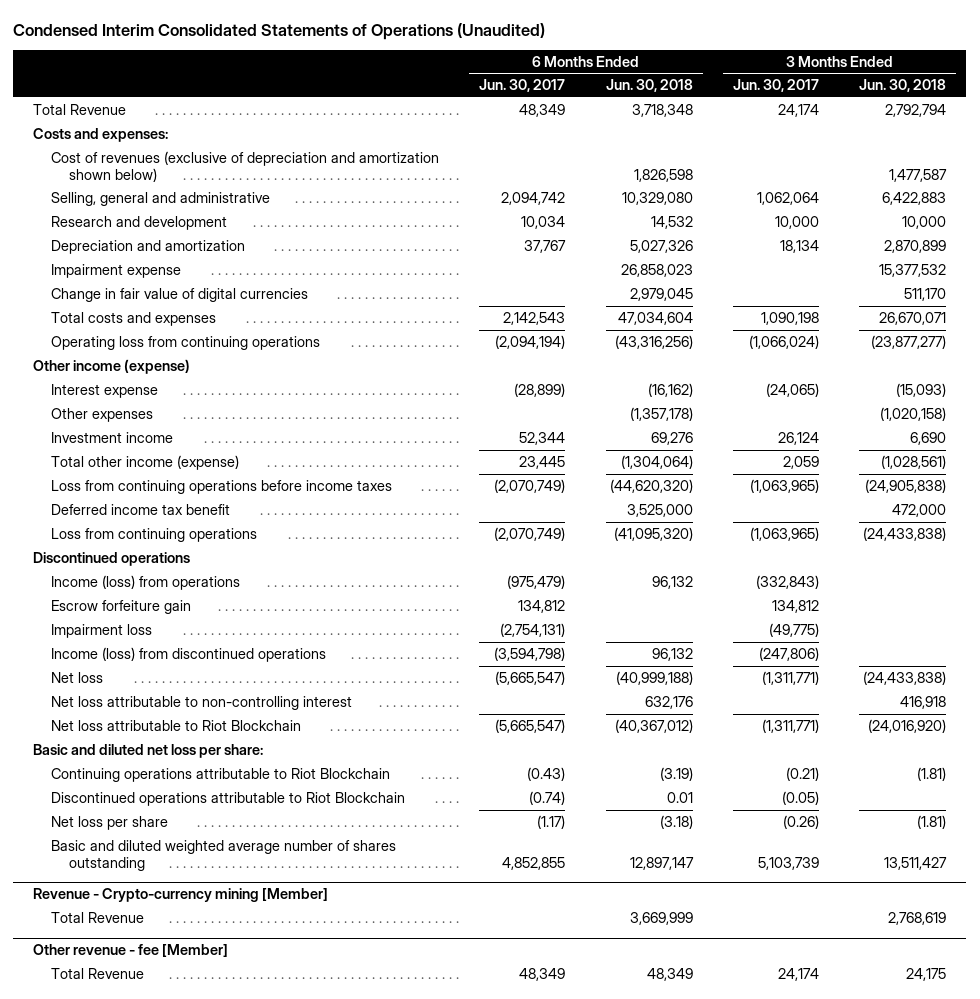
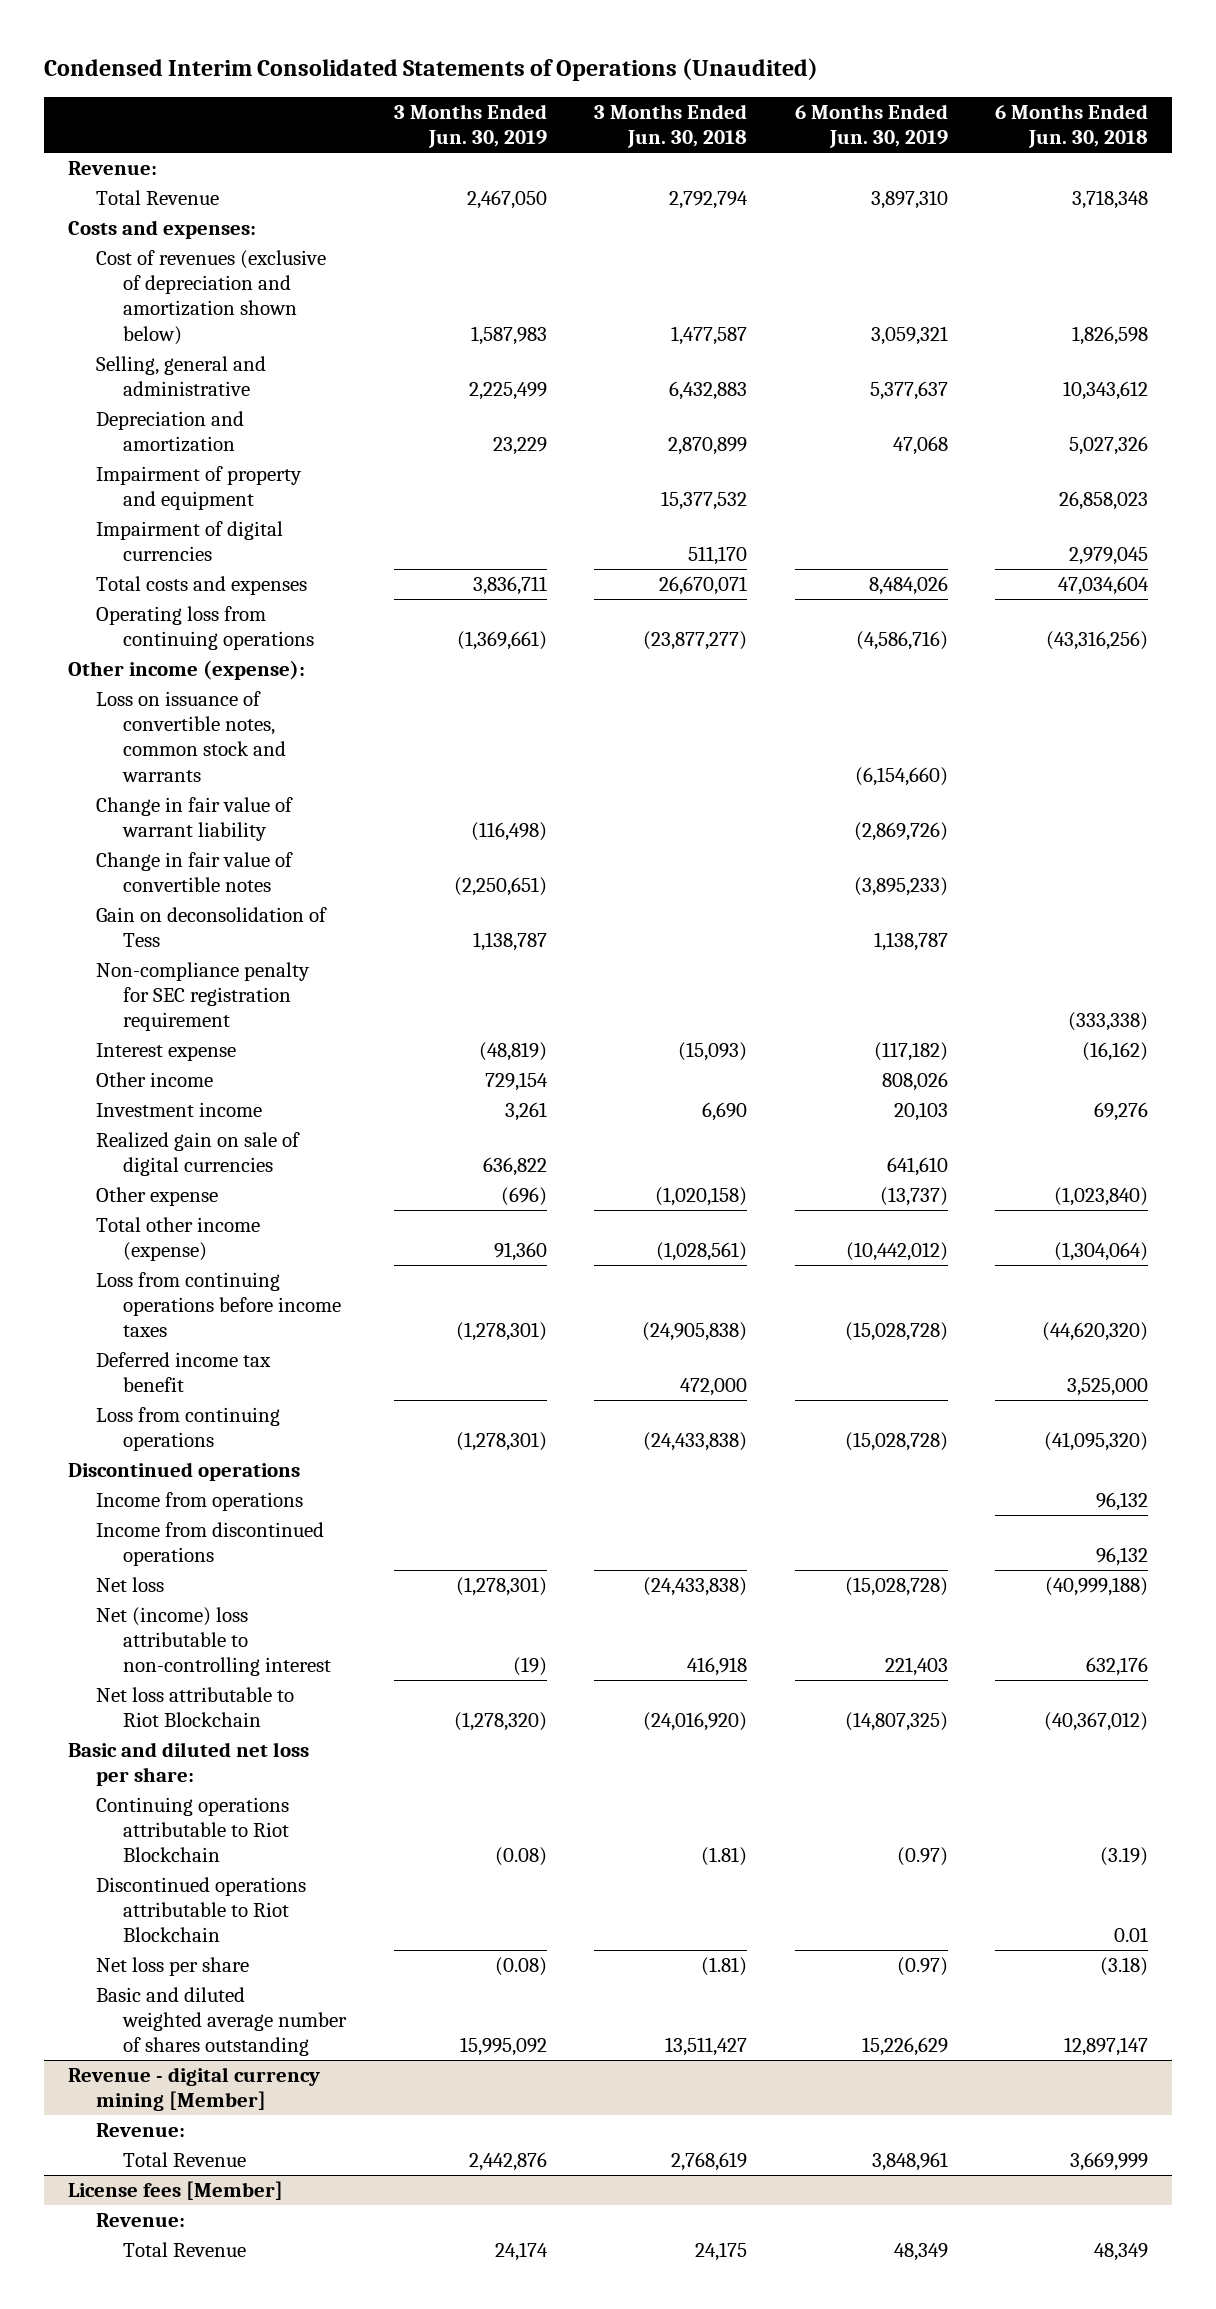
- | 6 Months Ended Jun. 30, 2017 | 6 Months Ended Jun. 30, 2018 | 3 Months Ended Jun. 30, 2017 | 3 Months Ended Jun. 30, 2018
+ | 3 Months Ended Jun. 30, 2019 | 3 Months Ended Jun. 30, 2018 | 6 Months Ended Jun. 30, 2019 | 6 Months Ended Jun. 30, 2018
+ Revenue:
- Selling, general and administrative | 2,094,742 | 10,329,080 | 1,062,064 | 6,422,883
- Research and development | 10,034 | 14,532 | 10,000 | 10,000
+ Selling, general and administrative | 2,225,499 | 6,432,883 | 5,377,637 | 10,343,612
- Impairment expense | | 26,858,023 | | 15,377,532
- Change in fair value of digital currencies | | 2,979,045 | | 511,170
+ Impairment of property and equipment | | 15,377,532 | | 26,858,023
+ Impairment of digital currencies | | 511,170 | | 2,979,045
- Other income (expense)
+ Other income (expense):
+ Loss on issuance of convertible notes, common stock and warrants | | | (6,154,660) |
+ Change in fair value of warrant liability | (116,498) | | (2,869,726) |
+ Change in fair value of convertible notes | (2,250,651) | | (3,895,233) |
+ Gain on deconsolidation of Tess | 1,138,787 | | 1,138,787 |
+ Non-compliance penalty for SEC registration requirement | | | | (333,338)
- Other expenses | | (1,357,178) | | (1,020,158)
+ Other income | 729,154 | | 808,026 |
+ Realized gain on sale of digital currencies | 636,822 | | 641,610 |
+ Other expense | (696) | (1,020,158) | (13,737) | (1,023,840)
- Income (loss) from operations | (975,479) | 96,132 | (332,843) |
- Escrow forfeiture gain | 134,812 | | 134,812 |
- Impairment loss | (2,754,131) | | (49,775) |
- Income (loss) from discontinued operations | (3,594,798) | 96,132 | (247,806) |
+ Income from operations | | | | 96,132
+ Income from discontinued operations | | | | 96,132
- Net loss attributable to non-controlling interest | | 632,176 | | 416,918
+ Net (income) loss attributable to non-controlling interest | (19) | 416,918 | 221,403 | 632,176
- Revenue - Crypto-currency mining [Member]
+ Revenue - digital currency mining [Member]
+ Revenue:
- Other revenue - fee [Member]
+ License fees [Member]
+ Revenue:

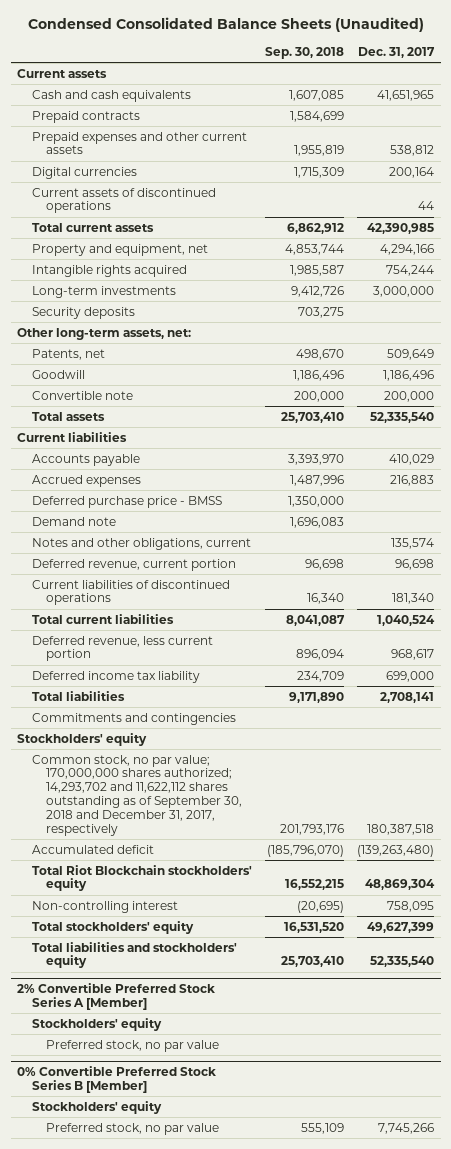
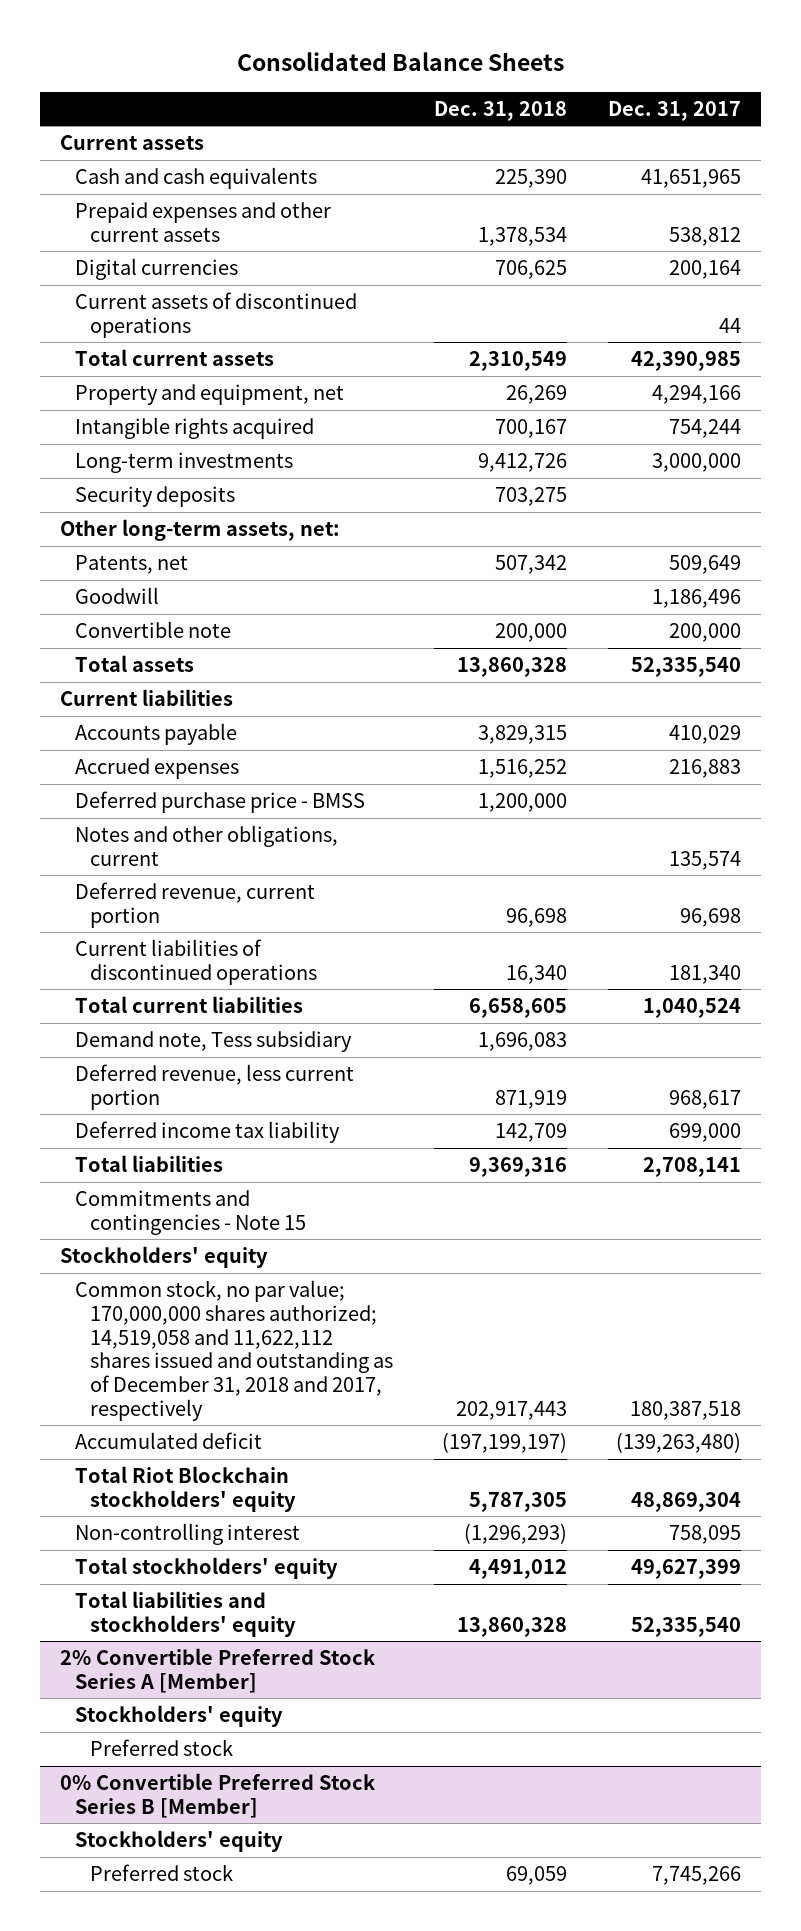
- Condensed Consolidated Balance Sheets (Unaudited)
+ Consolidated Balance Sheets
- | Sep. 30, 2018 | Dec. 31, 2017
+ | Dec. 31, 2018 | Dec. 31, 2017
- Prepaid contracts | 1,584,699 |
- Demand note | 1,696,083 |
+ Demand note, Tess subsidiary | 1,696,083 |
- Commitments and contingencies
+ Commitments and contingencies - Note 15
- Common stock, no par value; 170,000,000 shares authorized; 14,293,702 and 11,622,112 shares outstanding as of September 30, 2018 and December 31, 2017, respectively | 201,793,176 | 180,387,518
+ Common stock, no par value; 170,000,000 shares authorized; 14,519,058 and 11,622,112 shares issued and outstanding as of December 31, 2018 and 2017, respectively | 202,917,443 | 180,387,518
@ 2% Convertible Preferred Stock Series A [Member]
- Preferred stock, no par value
+ Preferred stock
@ 0% Convertible Preferred Stock Series B [Member]
- Preferred stock, no par value | 555,109 | 7,745,266
+ Preferred stock | 69,059 | 7,745,266

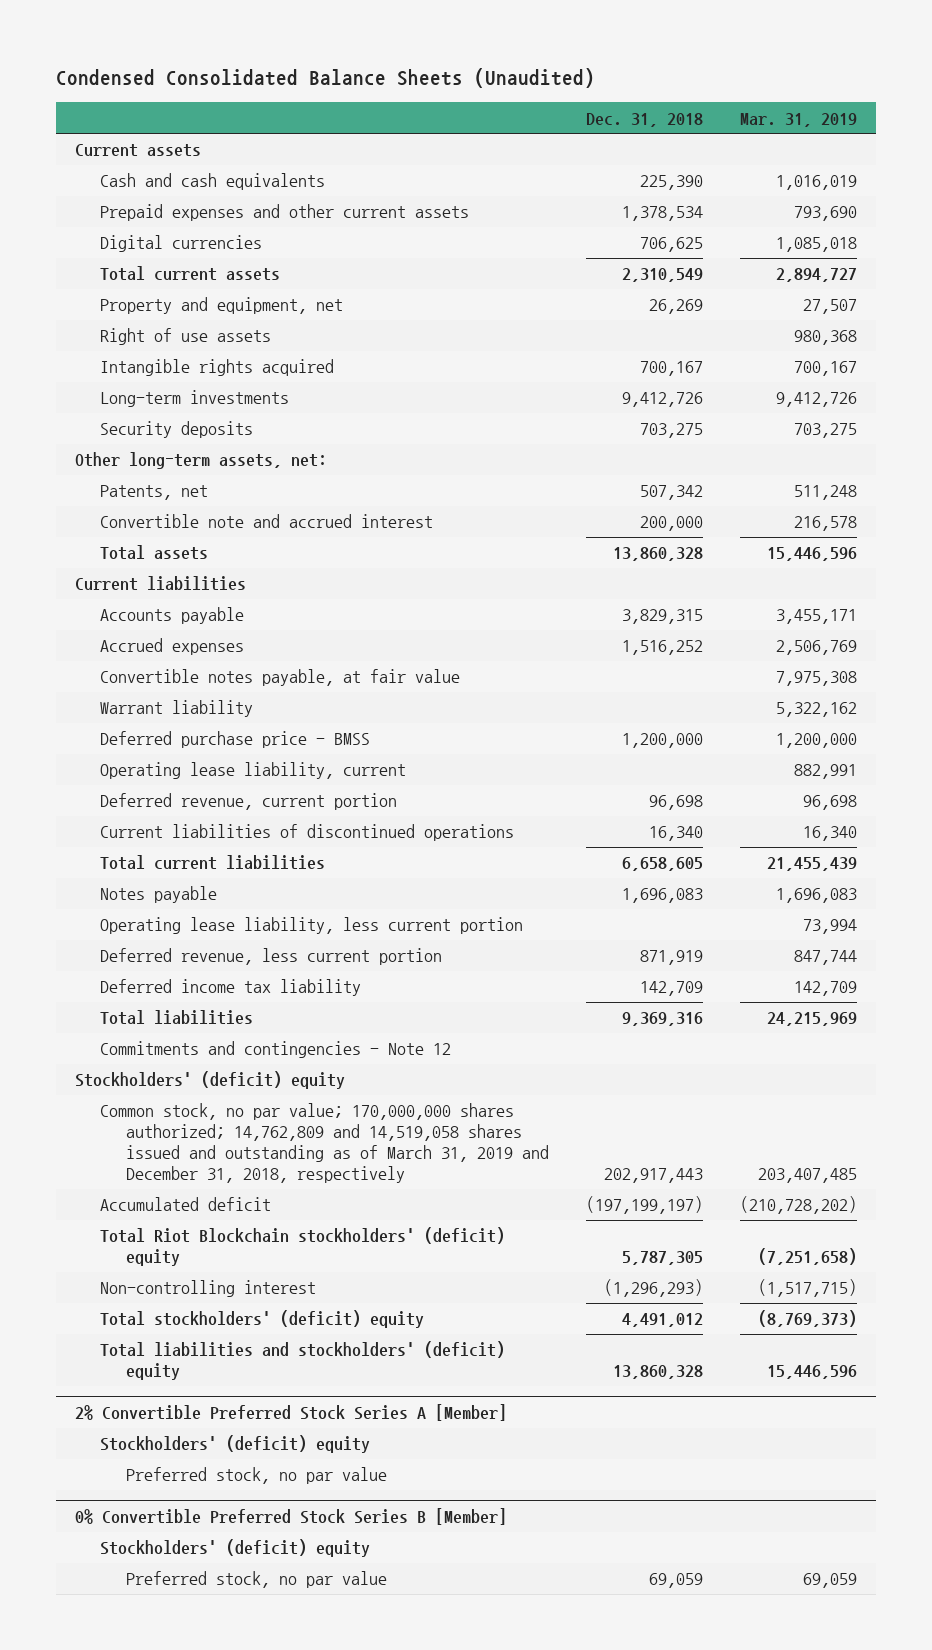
- Consolidated Balance Sheets
+ Condensed Consolidated Balance Sheets (Unaudited)
- | Dec. 31, 2018 | Dec. 31, 2017
+ | Dec. 31, 2018 | Mar. 31, 2019
- Current assets of discontinued operations | | 44
+ Right of use assets | | 980,368
- Goodwill | | 1,186,496
- Convertible note | 200,000 | 200,000
+ Convertible note and accrued interest | 200,000 | 216,578
+ Convertible notes payable, at fair value | | 7,975,308
+ Warrant liability | | 5,322,162
- Notes and other obligations, current | | 135,574
+ Operating lease liability, current | | 882,991
- Demand note, Tess subsidiary | 1,696,083 |
+ Notes payable | 1,696,083 | 1,696,083
+ Operating lease liability, less current portion | | 73,994
- Commitments and contingencies - Note 15
- Stockholders' equity
- Common stock, no par value; 170,000,000 shares authorized; 14,519,058 and 11,622,112 shares issued and outstanding as of December 31, 2018 and 2017, respectively | 202,917,443 | 180,387,518
+ Commitments and contingencies - Note 12
+ Stockholders' (deficit) equity
+ Common stock, no par value; 170,000,000 shares authorized; 14,762,809 and 14,519,058 shares issued and outstanding as of March 31, 2019 and December 31, 2018, respectively | 202,917,443 | 203,407,485
- Total Riot Blockchain stockholders' equity | 5,787,305 | 48,869,304
+ Total Riot Blockchain stockholders' (deficit) equity | 5,787,305 | (7,251,658)
- Total stockholders' equity | 4,491,012 | 49,627,399
- Total liabilities and stockholders' equity | 13,860,328 | 52,335,540
+ Total stockholders' (deficit) equity | 4,491,012 | (8,769,373)
+ Total liabilities and stockholders' (deficit) equity | 13,860,328 | 15,446,596
@ 2% Convertible Preferred Stock Series A [Member]
- Stockholders' equity
- Preferred stock
+ Stockholders' (deficit) equity
+ Preferred stock, no par value
@ 0% Convertible Preferred Stock Series B [Member]
- Stockholders' equity
- Preferred stock | 69,059 | 7,745,266
+ Stockholders' (deficit) equity
+ Preferred stock, no par value | 69,059 | 69,059

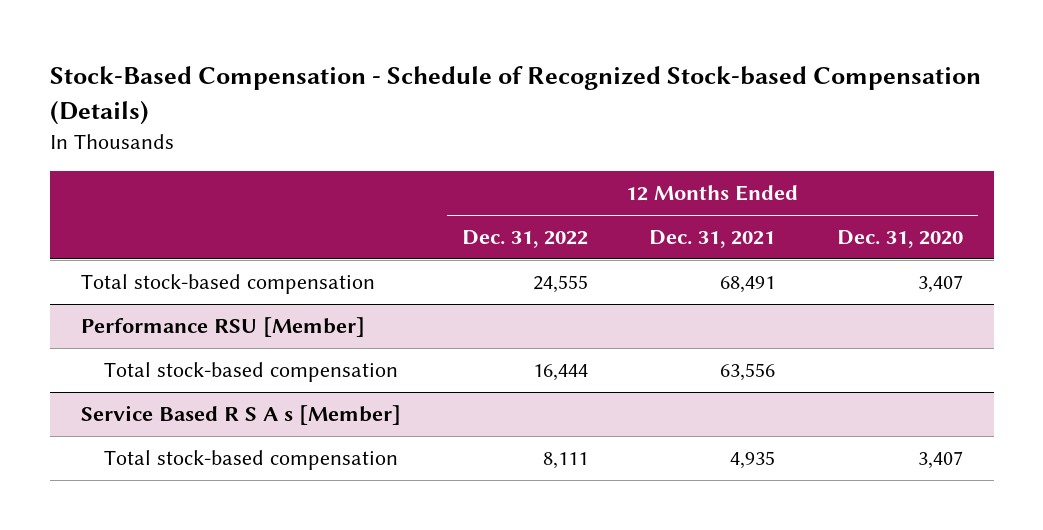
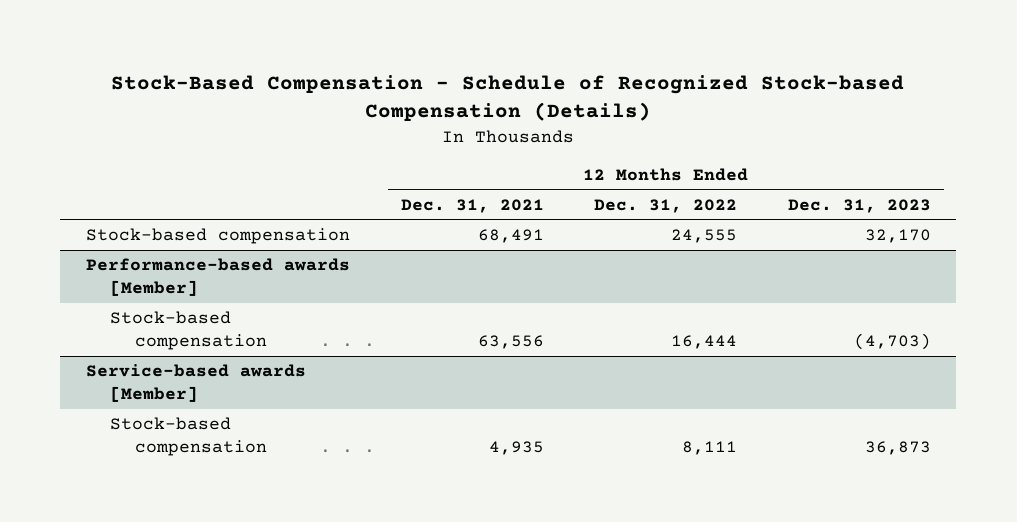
- | 12 Months Ended Dec. 31, 2022 | 12 Months Ended Dec. 31, 2021 | 12 Months Ended Dec. 31, 2020
+ | 12 Months Ended Dec. 31, 2021 | 12 Months Ended Dec. 31, 2022 | 12 Months Ended Dec. 31, 2023
- Total stock-based compensation | 24,555 | 68,491 | 3,407
- Performance RSU [Member]
- Total stock-based compensation | 16,444 | 63,556 |
- Service Based R S A s [Member]
- Total stock-based compensation | 8,111 | 4,935 | 3,407
+ Stock-based compensation | 68,491 | 24,555 | 32,170
+ Performance-based awards [Member]
+ Stock-based compensation | 63,556 | 16,444 | (4,703)
+ Service-based awards [Member]
+ Stock-based compensation | 4,935 | 8,111 | 36,873

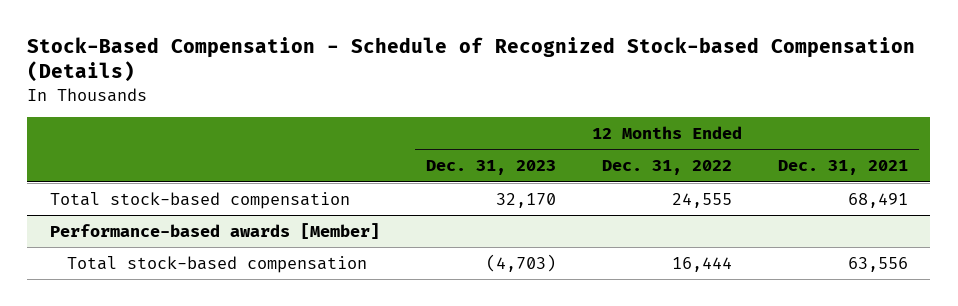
- | 12 Months Ended Dec. 31, 2021 | 12 Months Ended Dec. 31, 2022 | 12 Months Ended Dec. 31, 2023
+ | 12 Months Ended Dec. 31, 2023 | 12 Months Ended Dec. 31, 2022 | 12 Months Ended Dec. 31, 2021
- Stock-based compensation | 68,491 | 24,555 | 32,170
+ Total stock-based compensation | 32,170 | 24,555 | 68,491
@ Performance-based awards [Member]
- Stock-based compensation | 63,556 | 16,444 | (4,703)
- Service-based awards [Member]
- Stock-based compensation | 4,935 | 8,111 | 36,873
@ Performance-based awards [Member]
+ Total stock-based compensation | (4,703) | 16,444 | 63,556

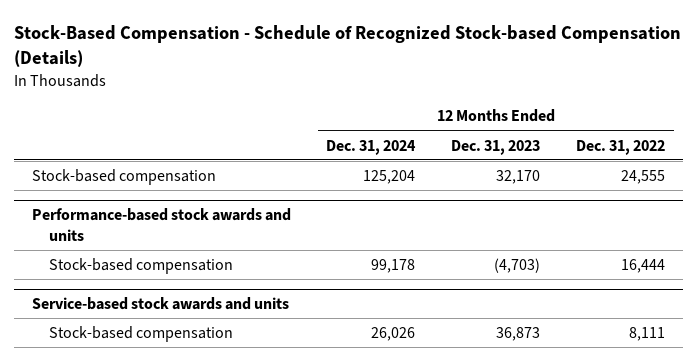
- | 12 Months Ended Dec. 31, 2023 | 12 Months Ended Dec. 31, 2022 | 12 Months Ended Dec. 31, 2021
+ | 12 Months Ended Dec. 31, 2024 | 12 Months Ended Dec. 31, 2023 | 12 Months Ended Dec. 31, 2022
- Total stock-based compensation | 32,170 | 24,555 | 68,491
- Performance-based awards [Member]
- Total stock-based compensation | (4,703) | 16,444 | 63,556
+ Stock-based compensation | 125,204 | 32,170 | 24,555
+ Performance-based stock awards and units
+ Stock-based compensation | 99,178 | (4,703) | 16,444
+ Service-based stock awards and units
+ Stock-based compensation | 26,026 | 36,873 | 8,111

